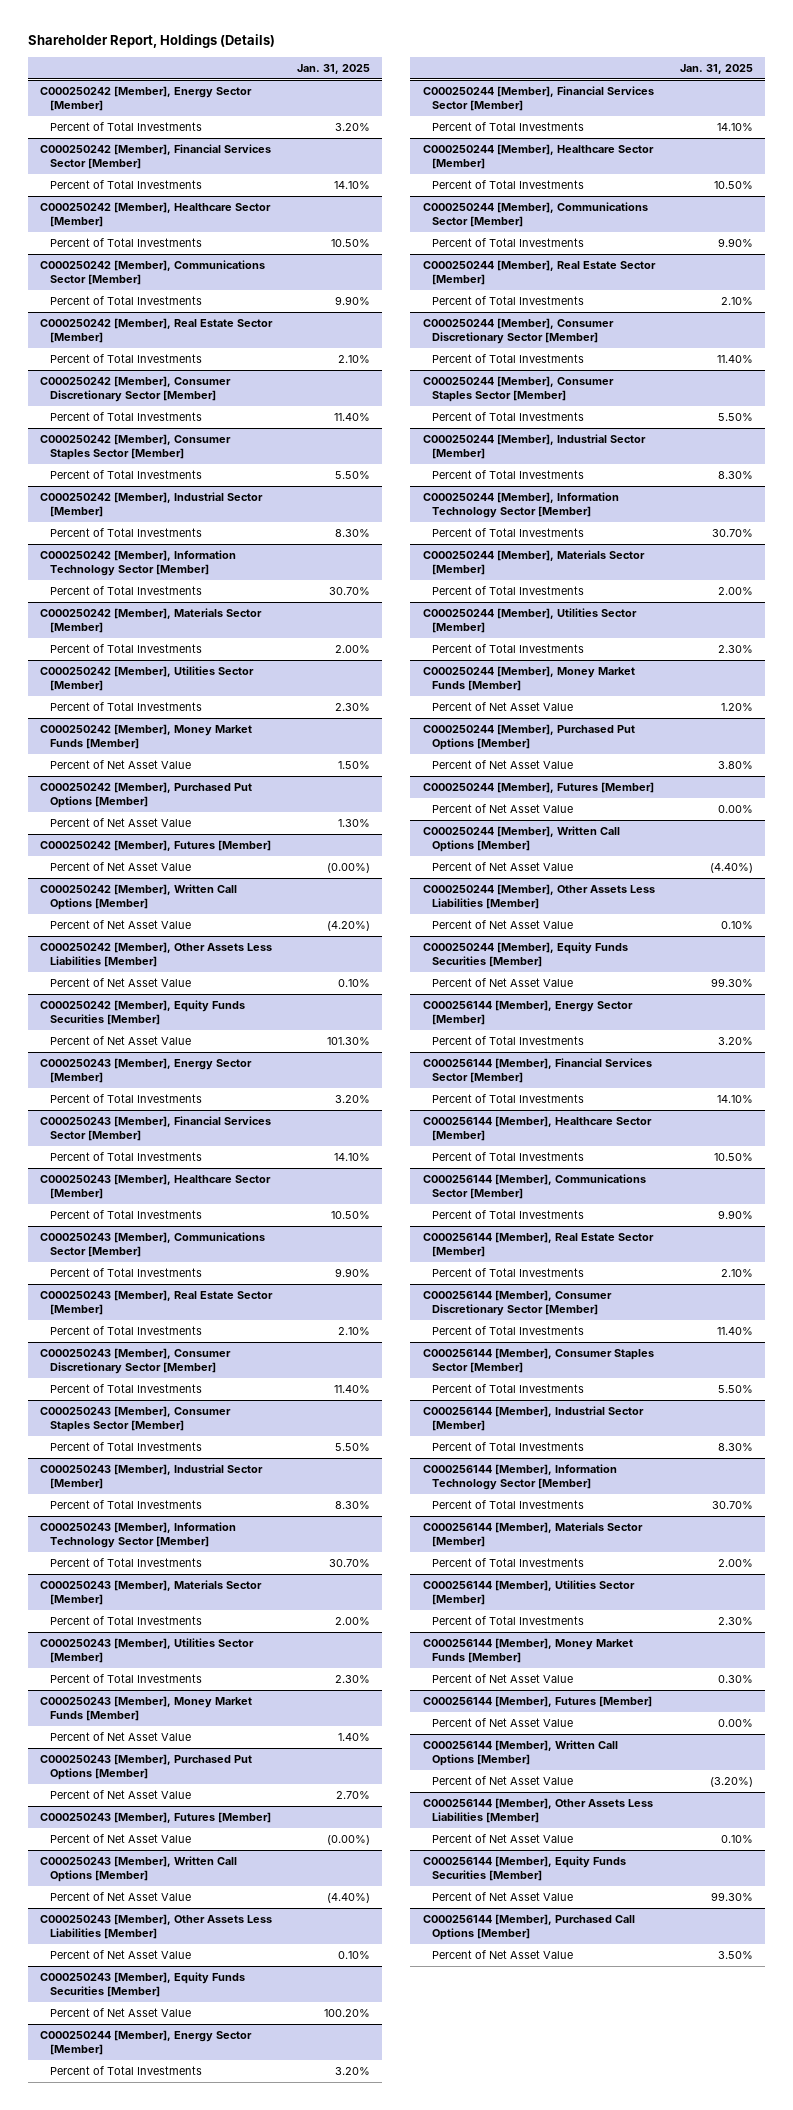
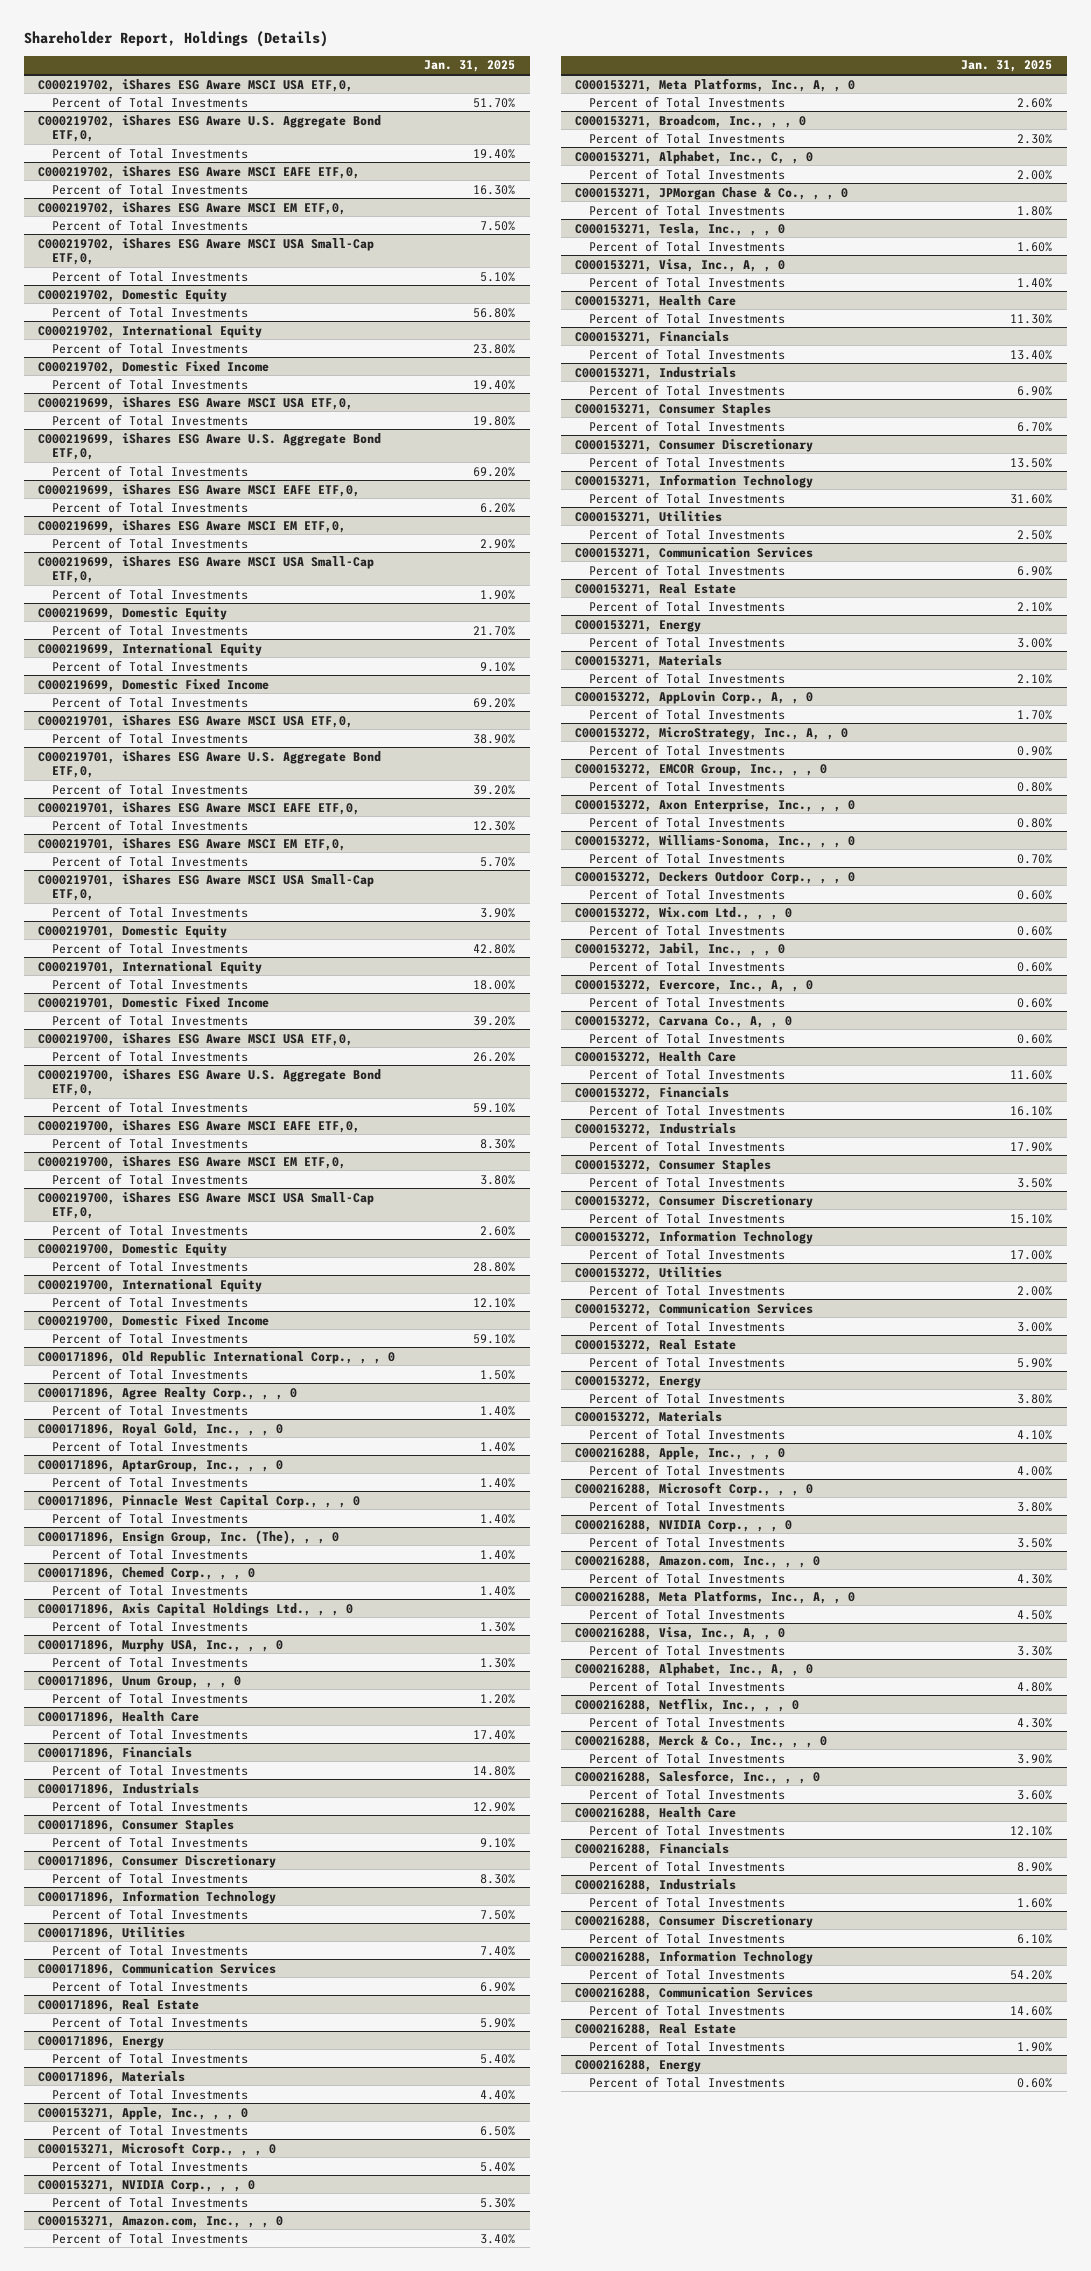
- C000250242 [Member], Energy Sector [Member]
- Percent of Total Investments | 3.20%
- C000250242 [Member], Financial Services Sector [Member]
- Percent of Total Investments | 14.10%
- C000250242 [Member], Healthcare Sector [Member]
- Percent of Total Investments | 10.50%
- C000250242 [Member], Communications Sector [Member]
- Percent of Total Investments | 9.90%
- C000250242 [Member], Real Estate Sector [Member]
- Percent of Total Investments | 2.10%
- C000250242 [Member], Consumer Discretionary Sector [Member]
- Percent of Total Investments | 11.40%
- C000250242 [Member], Consumer Staples Sector [Member]
- Percent of Total Investments | 5.50%
- C000250242 [Member], Industrial Sector [Member]
+ C000219702, iShares ESG Aware MSCI USA ETF,0,
+ Percent of Total Investments | 51.70%
+ C000219702, iShares ESG Aware U.S. Aggregate Bond ETF,0,
+ Percent of Total Investments | 19.40%
+ C000219702, iShares ESG Aware MSCI EAFE ETF,0,
+ Percent of Total Investments | 16.30%
+ C000219702, iShares ESG Aware MSCI EM ETF,0,
+ Percent of Total Investments | 7.50%
+ C000219702, iShares ESG Aware MSCI USA Small-Cap ETF,0,
+ Percent of Total Investments | 5.10%
+ C000219702, Domestic Equity
+ Percent of Total Investments | 56.80%
+ C000219702, International Equity
+ Percent of Total Investments | 23.80%
+ C000219702, Domestic Fixed Income
+ Percent of Total Investments | 19.40%
+ C000219699, iShares ESG Aware MSCI USA ETF,0,
+ Percent of Total Investments | 19.80%
+ C000219699, iShares ESG Aware U.S. Aggregate Bond ETF,0,
+ Percent of Total Investments | 69.20%
+ C000219699, iShares ESG Aware MSCI EAFE ETF,0,
+ Percent of Total Investments | 6.20%
+ C000219699, iShares ESG Aware MSCI EM ETF,0,
+ Percent of Total Investments | 2.90%
+ C000219699, iShares ESG Aware MSCI USA Small-Cap ETF,0,
+ Percent of Total Investments | 1.90%
+ C000219699, Domestic Equity
+ Percent of Total Investments | 21.70%
+ C000219699, International Equity
+ Percent of Total Investments | 9.10%
+ C000219699, Domestic Fixed Income
+ Percent of Total Investments | 69.20%
+ C000219701, iShares ESG Aware MSCI USA ETF,0,
+ Percent of Total Investments | 38.90%
+ C000219701, iShares ESG Aware U.S. Aggregate Bond ETF,0,
+ Percent of Total Investments | 39.20%
+ C000219701, iShares ESG Aware MSCI EAFE ETF,0,
+ Percent of Total Investments | 12.30%
+ C000219701, iShares ESG Aware MSCI EM ETF,0,
+ Percent of Total Investments | 5.70%
+ C000219701, iShares ESG Aware MSCI USA Small-Cap ETF,0,
+ Percent of Total Investments | 3.90%
+ C000219701, Domestic Equity
+ Percent of Total Investments | 42.80%
+ C000219701, International Equity
+ Percent of Total Investments | 18.00%
+ C000219701, Domestic Fixed Income
+ Percent of Total Investments | 39.20%
+ C000219700, iShares ESG Aware MSCI USA ETF,0,
+ Percent of Total Investments | 26.20%
+ C000219700, iShares ESG Aware U.S. Aggregate Bond ETF,0,
+ Percent of Total Investments | 59.10%
+ C000219700, iShares ESG Aware MSCI EAFE ETF,0,
- C000250242 [Member], Information Technology Sector [Member]
- Percent of Total Investments | 30.70%
- C000250242 [Member], Materials Sector [Member]
- Percent of Total Investments | 2.00%
- C000250242 [Member], Utilities Sector [Member]
- Percent of Total Investments | 2.30%
- C000250242 [Member], Money Market Funds [Member]
- Percent of Net Asset Value | 1.50%
- C000250242 [Member], Purchased Put Options [Member]
- Percent of Net Asset Value | 1.30%
- C000250242 [Member], Futures [Member]
- Percent of Net Asset Value | (0.00%)
- C000250242 [Member], Written Call Options [Member]
- Percent of Net Asset Value | (4.20%)
- C000250242 [Member], Other Assets Less Liabilities [Member]
- Percent of Net Asset Value | 0.10%
- C000250242 [Member], Equity Funds Securities [Member]
- Percent of Net Asset Value | 101.30%
- C000250243 [Member], Energy Sector [Member]
- Percent of Total Investments | 3.20%
- C000250243 [Member], Financial Services Sector [Member]
- Percent of Total Investments | 14.10%
- C000250243 [Member], Healthcare Sector [Member]
- Percent of Total Investments | 10.50%
- C000250243 [Member], Communications Sector [Member]
- Percent of Total Investments | 9.90%
- C000250243 [Member], Real Estate Sector [Member]
- Percent of Total Investments | 2.10%
- C000250243 [Member], Consumer Discretionary Sector [Member]
- Percent of Total Investments | 11.40%
- C000250243 [Member], Consumer Staples Sector [Member]
- Percent of Total Investments | 5.50%
- C000250243 [Member], Industrial Sector [Member]
+ C000219700, iShares ESG Aware MSCI EM ETF,0,
+ Percent of Total Investments | 3.80%
+ C000219700, iShares ESG Aware MSCI USA Small-Cap ETF,0,
+ Percent of Total Investments | 2.60%
+ C000219700, Domestic Equity
+ Percent of Total Investments | 28.80%
+ C000219700, International Equity
+ Percent of Total Investments | 12.10%
+ C000219700, Domestic Fixed Income
+ Percent of Total Investments | 59.10%
+ C000171896, Old Republic International Corp., , , 0
+ Percent of Total Investments | 1.50%
+ C000171896, Agree Realty Corp., , , 0
+ Percent of Total Investments | 1.40%
+ C000171896, Royal Gold, Inc., , , 0
+ Percent of Total Investments | 1.40%
+ C000171896, AptarGroup, Inc., , , 0
+ Percent of Total Investments | 1.40%
+ C000171896, Pinnacle West Capital Corp., , , 0
+ Percent of Total Investments | 1.40%
+ C000171896, Ensign Group, Inc. (The), , , 0
+ Percent of Total Investments | 1.40%
+ C000171896, Chemed Corp., , , 0
+ Percent of Total Investments | 1.40%
+ C000171896, Axis Capital Holdings Ltd., , , 0
+ Percent of Total Investments | 1.30%
+ C000171896, Murphy USA, Inc., , , 0
+ Percent of Total Investments | 1.30%
+ C000171896, Unum Group, , , 0
+ Percent of Total Investments | 1.20%
+ C000171896, Health Care
+ Percent of Total Investments | 17.40%
+ C000171896, Financials
+ Percent of Total Investments | 14.80%
+ C000171896, Industrials
+ Percent of Total Investments | 12.90%
+ C000171896, Consumer Staples
+ Percent of Total Investments | 9.10%
+ C000171896, Consumer Discretionary
- C000250243 [Member], Information Technology Sector [Member]
- Percent of Total Investments | 30.70%
- C000250243 [Member], Materials Sector [Member]
- Percent of Total Investments | 2.00%
- C000250243 [Member], Utilities Sector [Member]
+ C000171896, Information Technology
+ Percent of Total Investments | 7.50%
+ C000171896, Utilities
+ Percent of Total Investments | 7.40%
+ C000171896, Communication Services
+ Percent of Total Investments | 6.90%
+ C000171896, Real Estate
+ Percent of Total Investments | 5.90%
+ C000171896, Energy
+ Percent of Total Investments | 5.40%
+ C000171896, Materials
+ Percent of Total Investments | 4.40%
+ C000153271, Apple, Inc., , , 0
+ Percent of Total Investments | 6.50%
+ C000153271, Microsoft Corp., , , 0
+ Percent of Total Investments | 5.40%
+ C000153271, NVIDIA Corp., , , 0
+ Percent of Total Investments | 5.30%
+ C000153271, Amazon.com, Inc., , , 0
+ Percent of Total Investments | 3.40%
+ C000153271, Meta Platforms, Inc., A, , 0
+ Percent of Total Investments | 2.60%
+ C000153271, Broadcom, Inc., , , 0
- C000250243 [Member], Money Market Funds [Member]
- Percent of Net Asset Value | 1.40%
- C000250243 [Member], Purchased Put Options [Member]
- Percent of Net Asset Value | 2.70%
- C000250243 [Member], Futures [Member]
- Percent of Net Asset Value | (0.00%)
- C000250243 [Member], Written Call Options [Member]
- Percent of Net Asset Value | (4.40%)
- C000250243 [Member], Other Assets Less Liabilities [Member]
- Percent of Net Asset Value | 0.10%
- C000250243 [Member], Equity Funds Securities [Member]
- Percent of Net Asset Value | 100.20%
- C000250244 [Member], Energy Sector [Member]
- Percent of Total Investments | 3.20%
- C000250244 [Member], Financial Services Sector [Member]
- Percent of Total Investments | 14.10%
- C000250244 [Member], Healthcare Sector [Member]
- Percent of Total Investments | 10.50%
- C000250244 [Member], Communications Sector [Member]
- Percent of Total Investments | 9.90%
- C000250244 [Member], Real Estate Sector [Member]
- Percent of Total Investments | 2.10%
- C000250244 [Member], Consumer Discretionary Sector [Member]
- Percent of Total Investments | 11.40%
- C000250244 [Member], Consumer Staples Sector [Member]
- Percent of Total Investments | 5.50%
- C000250244 [Member], Industrial Sector [Member]
- Percent of Total Investments | 8.30%
- C000250244 [Member], Information Technology Sector [Member]
- Percent of Total Investments | 30.70%
- C000250244 [Member], Materials Sector [Member]
+ C000153271, Alphabet, Inc., C, , 0
- C000250244 [Member], Utilities Sector [Member]
- Percent of Total Investments | 2.30%
- C000250244 [Member], Money Market Funds [Member]
- Percent of Net Asset Value | 1.20%
- C000250244 [Member], Purchased Put Options [Member]
- Percent of Net Asset Value | 3.80%
- C000250244 [Member], Futures [Member]
- Percent of Net Asset Value | 0.00%
- C000250244 [Member], Written Call Options [Member]
- Percent of Net Asset Value | (4.40%)
- C000250244 [Member], Other Assets Less Liabilities [Member]
- Percent of Net Asset Value | 0.10%
- C000250244 [Member], Equity Funds Securities [Member]
- Percent of Net Asset Value | 99.30%
- C000256144 [Member], Energy Sector [Member]
- Percent of Total Investments | 3.20%
- C000256144 [Member], Financial Services Sector [Member]
- Percent of Total Investments | 14.10%
- C000256144 [Member], Healthcare Sector [Member]
- Percent of Total Investments | 10.50%
- C000256144 [Member], Communications Sector [Member]
- Percent of Total Investments | 9.90%
- C000256144 [Member], Real Estate Sector [Member]
+ C000153271, JPMorgan Chase & Co., , , 0
+ Percent of Total Investments | 1.80%
+ C000153271, Tesla, Inc., , , 0
+ Percent of Total Investments | 1.60%
+ C000153271, Visa, Inc., A, , 0
+ Percent of Total Investments | 1.40%
+ C000153271, Health Care
+ Percent of Total Investments | 11.30%
+ C000153271, Financials
+ Percent of Total Investments | 13.40%
+ C000153271, Industrials
+ Percent of Total Investments | 6.90%
+ C000153271, Consumer Staples
+ Percent of Total Investments | 6.70%
+ C000153271, Consumer Discretionary
+ Percent of Total Investments | 13.50%
+ C000153271, Information Technology
+ Percent of Total Investments | 31.60%
+ C000153271, Utilities
+ Percent of Total Investments | 2.50%
+ C000153271, Communication Services
+ Percent of Total Investments | 6.90%
+ C000153271, Real Estate
- C000256144 [Member], Consumer Discretionary Sector [Member]
- Percent of Total Investments | 11.40%
- C000256144 [Member], Consumer Staples Sector [Member]
- Percent of Total Investments | 5.50%
- C000256144 [Member], Industrial Sector [Member]
- Percent of Total Investments | 8.30%
- C000256144 [Member], Information Technology Sector [Member]
- Percent of Total Investments | 30.70%
- C000256144 [Member], Materials Sector [Member]
+ C000153271, Energy
+ Percent of Total Investments | 3.00%
+ C000153271, Materials
+ Percent of Total Investments | 2.10%
+ C000153272, AppLovin Corp., A, , 0
+ Percent of Total Investments | 1.70%
+ C000153272, MicroStrategy, Inc., A, , 0
+ Percent of Total Investments | 0.90%
+ C000153272, EMCOR Group, Inc., , , 0
+ Percent of Total Investments | 0.80%
+ C000153272, Axon Enterprise, Inc., , , 0
+ Percent of Total Investments | 0.80%
+ C000153272, Williams-Sonoma, Inc., , , 0
+ Percent of Total Investments | 0.70%
+ C000153272, Deckers Outdoor Corp., , , 0
+ Percent of Total Investments | 0.60%
+ C000153272, Wix.com Ltd., , , 0
+ Percent of Total Investments | 0.60%
+ C000153272, Jabil, Inc., , , 0
+ Percent of Total Investments | 0.60%
+ C000153272, Evercore, Inc., A, , 0
+ Percent of Total Investments | 0.60%
+ C000153272, Carvana Co., A, , 0
+ Percent of Total Investments | 0.60%
+ C000153272, Health Care
+ Percent of Total Investments | 11.60%
+ C000153272, Financials
+ Percent of Total Investments | 16.10%
+ C000153272, Industrials
+ Percent of Total Investments | 17.90%
+ C000153272, Consumer Staples
+ Percent of Total Investments | 3.50%
+ C000153272, Consumer Discretionary
+ Percent of Total Investments | 15.10%
+ C000153272, Information Technology
+ Percent of Total Investments | 17.00%
+ C000153272, Utilities
- C000256144 [Member], Utilities Sector [Member]
- Percent of Total Investments | 2.30%
- C000256144 [Member], Money Market Funds [Member]
- Percent of Net Asset Value | 0.30%
- C000256144 [Member], Futures [Member]
- Percent of Net Asset Value | 0.00%
- C000256144 [Member], Written Call Options [Member]
- Percent of Net Asset Value | (3.20%)
- C000256144 [Member], Other Assets Less Liabilities [Member]
- Percent of Net Asset Value | 0.10%
- C000256144 [Member], Equity Funds Securities [Member]
- Percent of Net Asset Value | 99.30%
- C000256144 [Member], Purchased Call Options [Member]
- Percent of Net Asset Value | 3.50%
+ C000153272, Communication Services
+ Percent of Total Investments | 3.00%
+ C000153272, Real Estate
+ Percent of Total Investments | 5.90%
+ C000153272, Energy
+ Percent of Total Investments | 3.80%
+ C000153272, Materials
+ Percent of Total Investments | 4.10%
+ C000216288, Apple, Inc., , , 0
+ Percent of Total Investments | 4.00%
+ C000216288, Microsoft Corp., , , 0
+ Percent of Total Investments | 3.80%
+ C000216288, NVIDIA Corp., , , 0
+ Percent of Total Investments | 3.50%
+ C000216288, Amazon.com, Inc., , , 0
+ Percent of Total Investments | 4.30%
+ C000216288, Meta Platforms, Inc., A, , 0
+ Percent of Total Investments | 4.50%
+ C000216288, Visa, Inc., A, , 0
+ Percent of Total Investments | 3.30%
+ C000216288, Alphabet, Inc., A, , 0
+ Percent of Total Investments | 4.80%
+ C000216288, Netflix, Inc., , , 0
+ Percent of Total Investments | 4.30%
+ C000216288, Merck & Co., Inc., , , 0
+ Percent of Total Investments | 3.90%
+ C000216288, Salesforce, Inc., , , 0
+ Percent of Total Investments | 3.60%
+ C000216288, Health Care
+ Percent of Total Investments | 12.10%
+ C000216288, Financials
+ Percent of Total Investments | 8.90%
+ C000216288, Industrials
+ Percent of Total Investments | 1.60%
+ C000216288, Consumer Discretionary
+ Percent of Total Investments | 6.10%
+ C000216288, Information Technology
+ Percent of Total Investments | 54.20%
+ C000216288, Communication Services
+ Percent of Total Investments | 14.60%
+ C000216288, Real Estate
+ Percent of Total Investments | 1.90%
+ C000216288, Energy
+ Percent of Total Investments | 0.60%

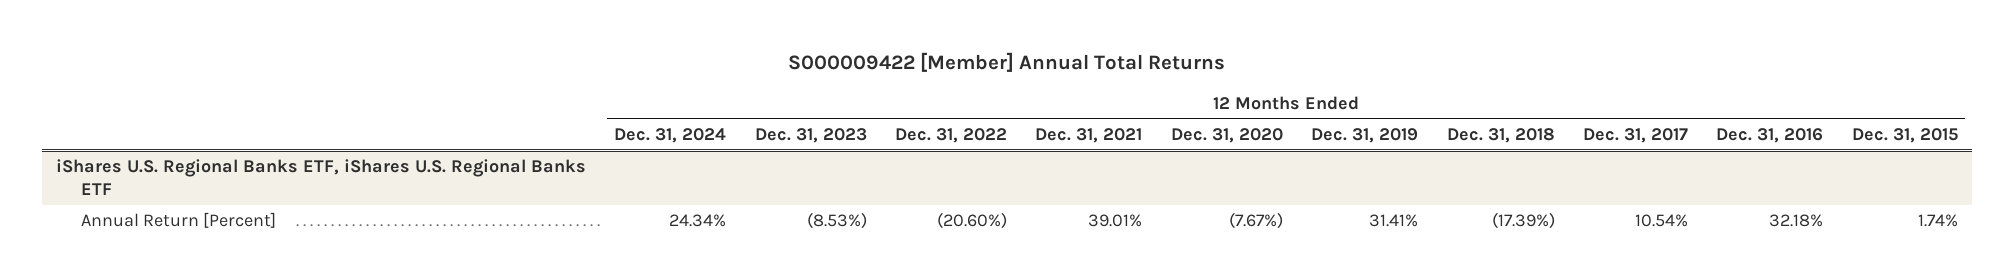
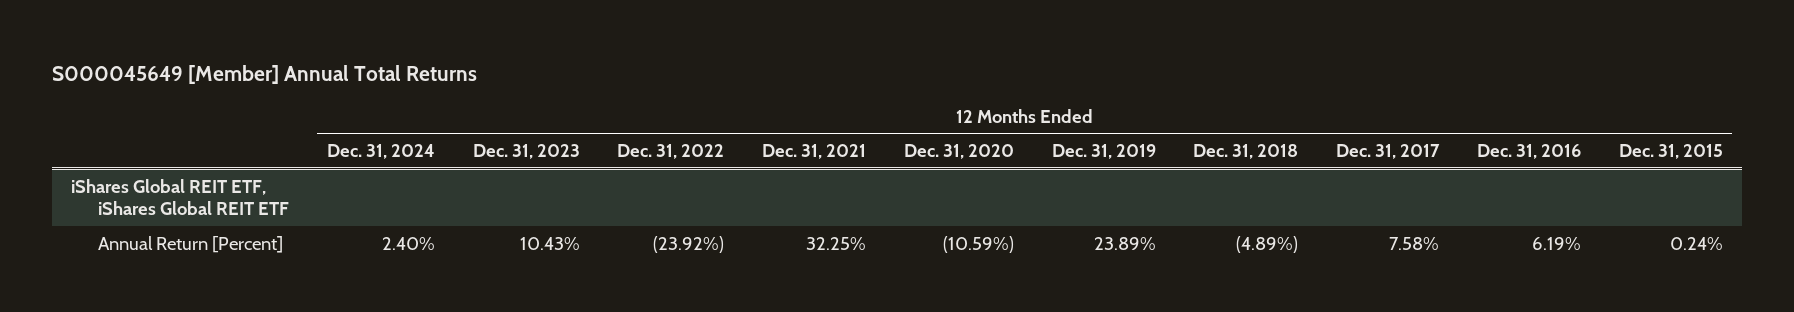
- S000009422 [Member] Annual Total Returns
+ S000045649 [Member] Annual Total Returns
- iShares U.S. Regional Banks ETF, iShares U.S. Regional Banks ETF
- Annual Return [Percent] | 24.34% | (8.53%) | (20.60%) | 39.01% | (7.67%) | 31.41% | (17.39%) | 10.54% | 32.18% | 1.74%
+ iShares Global REIT ETF, iShares Global REIT ETF
+ Annual Return [Percent] | 2.40% | 10.43% | (23.92%) | 32.25% | (10.59%) | 23.89% | (4.89%) | 7.58% | 6.19% | 0.24%

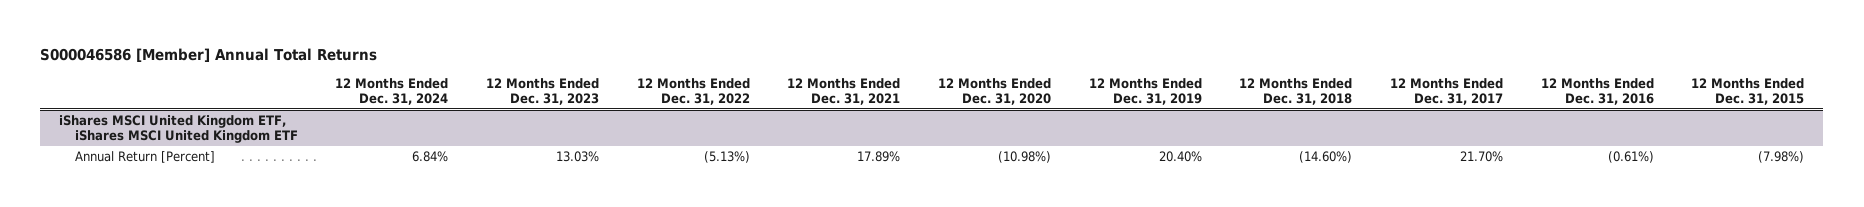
- S000045649 [Member] Annual Total Returns
+ S000046586 [Member] Annual Total Returns
- iShares Global REIT ETF, iShares Global REIT ETF
- Annual Return [Percent] | 2.40% | 10.43% | (23.92%) | 32.25% | (10.59%) | 23.89% | (4.89%) | 7.58% | 6.19% | 0.24%
+ iShares MSCI United Kingdom ETF, iShares MSCI United Kingdom ETF
+ Annual Return [Percent] | 6.84% | 13.03% | (5.13%) | 17.89% | (10.98%) | 20.40% | (14.60%) | 21.70% | (0.61%) | (7.98%)

